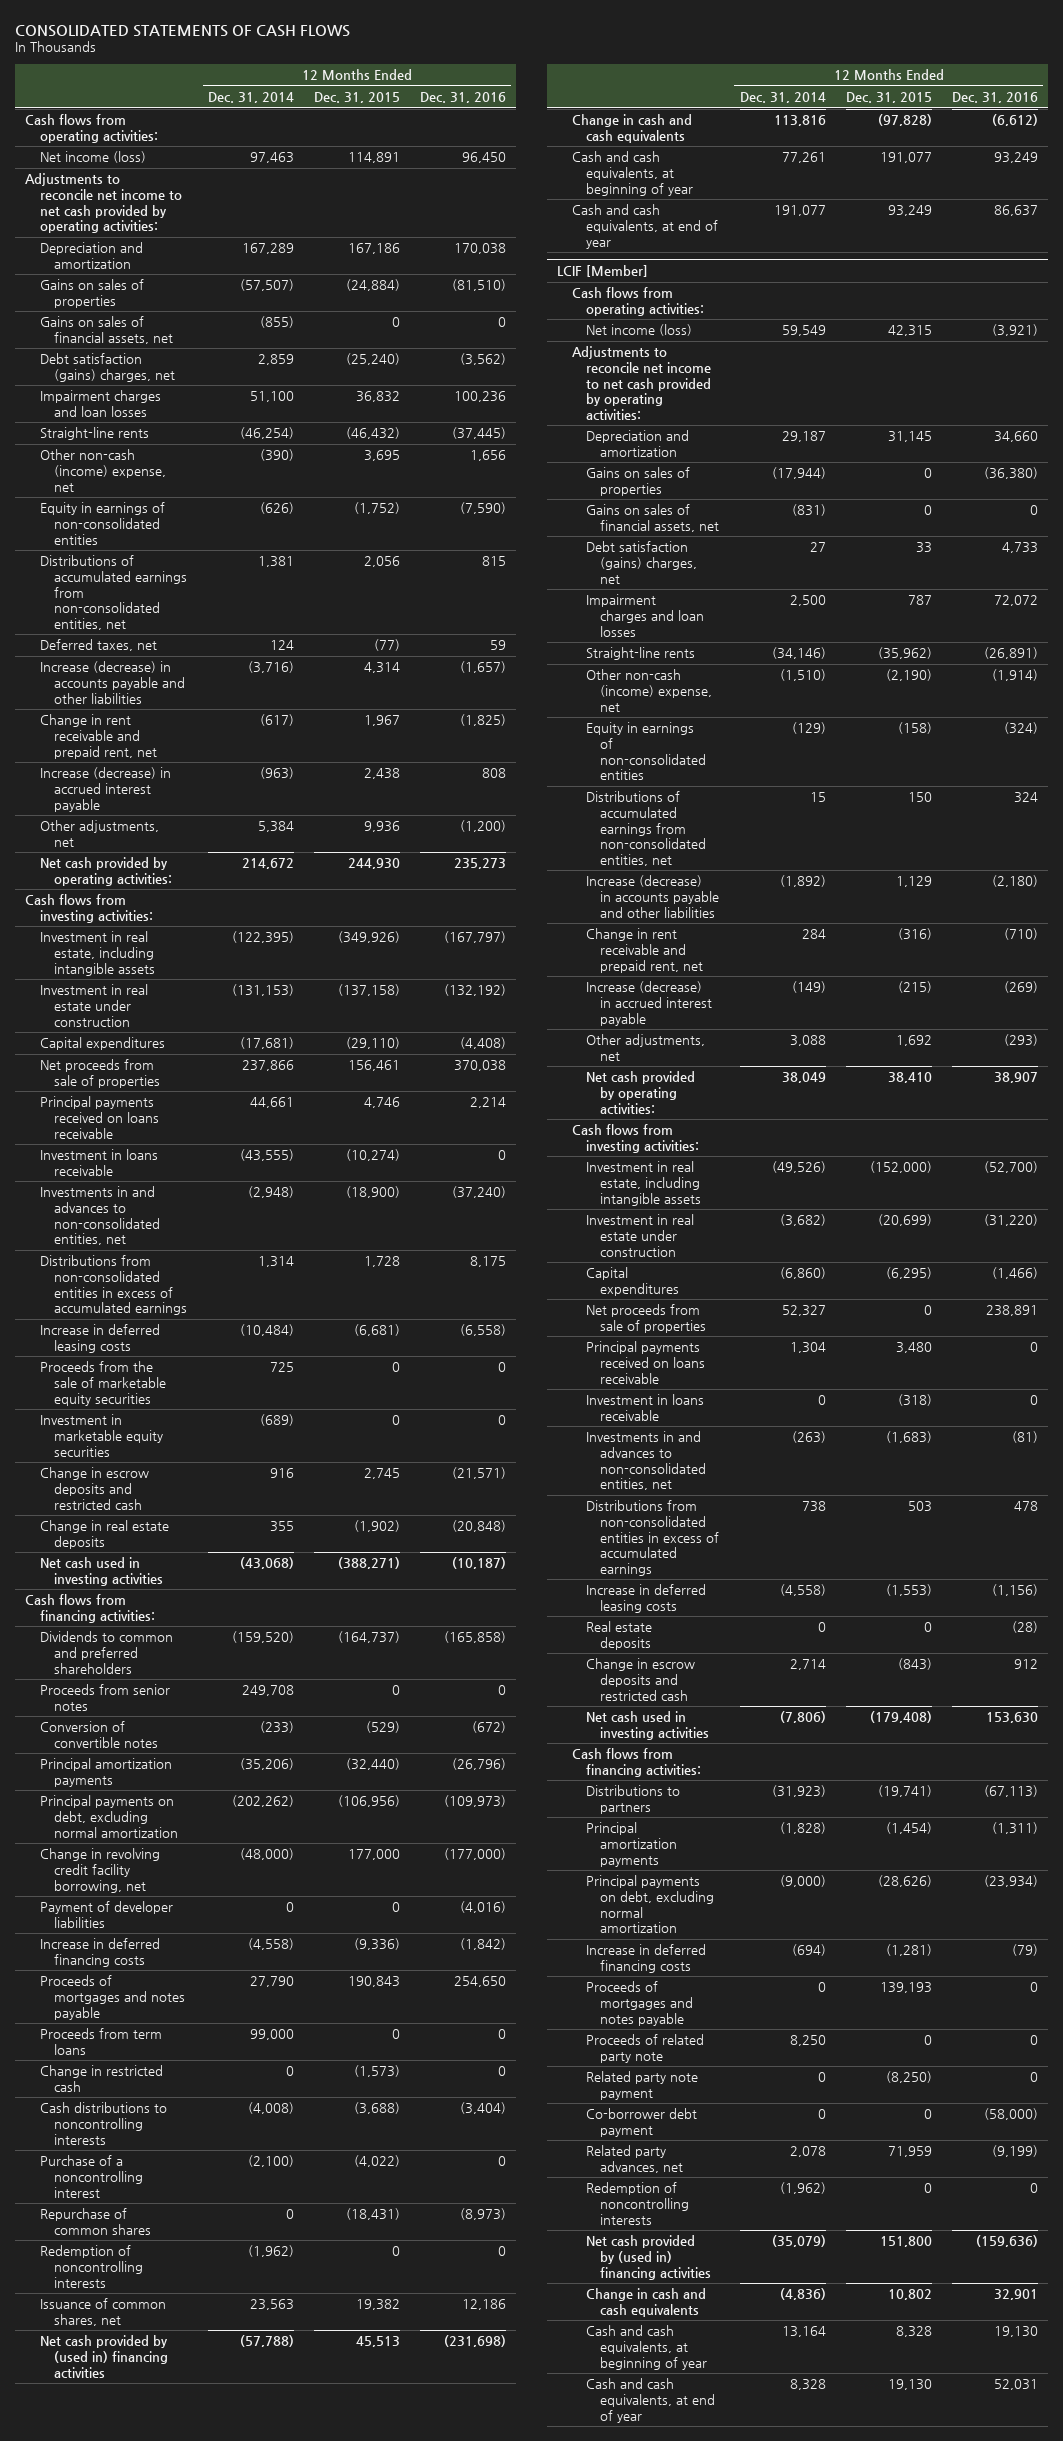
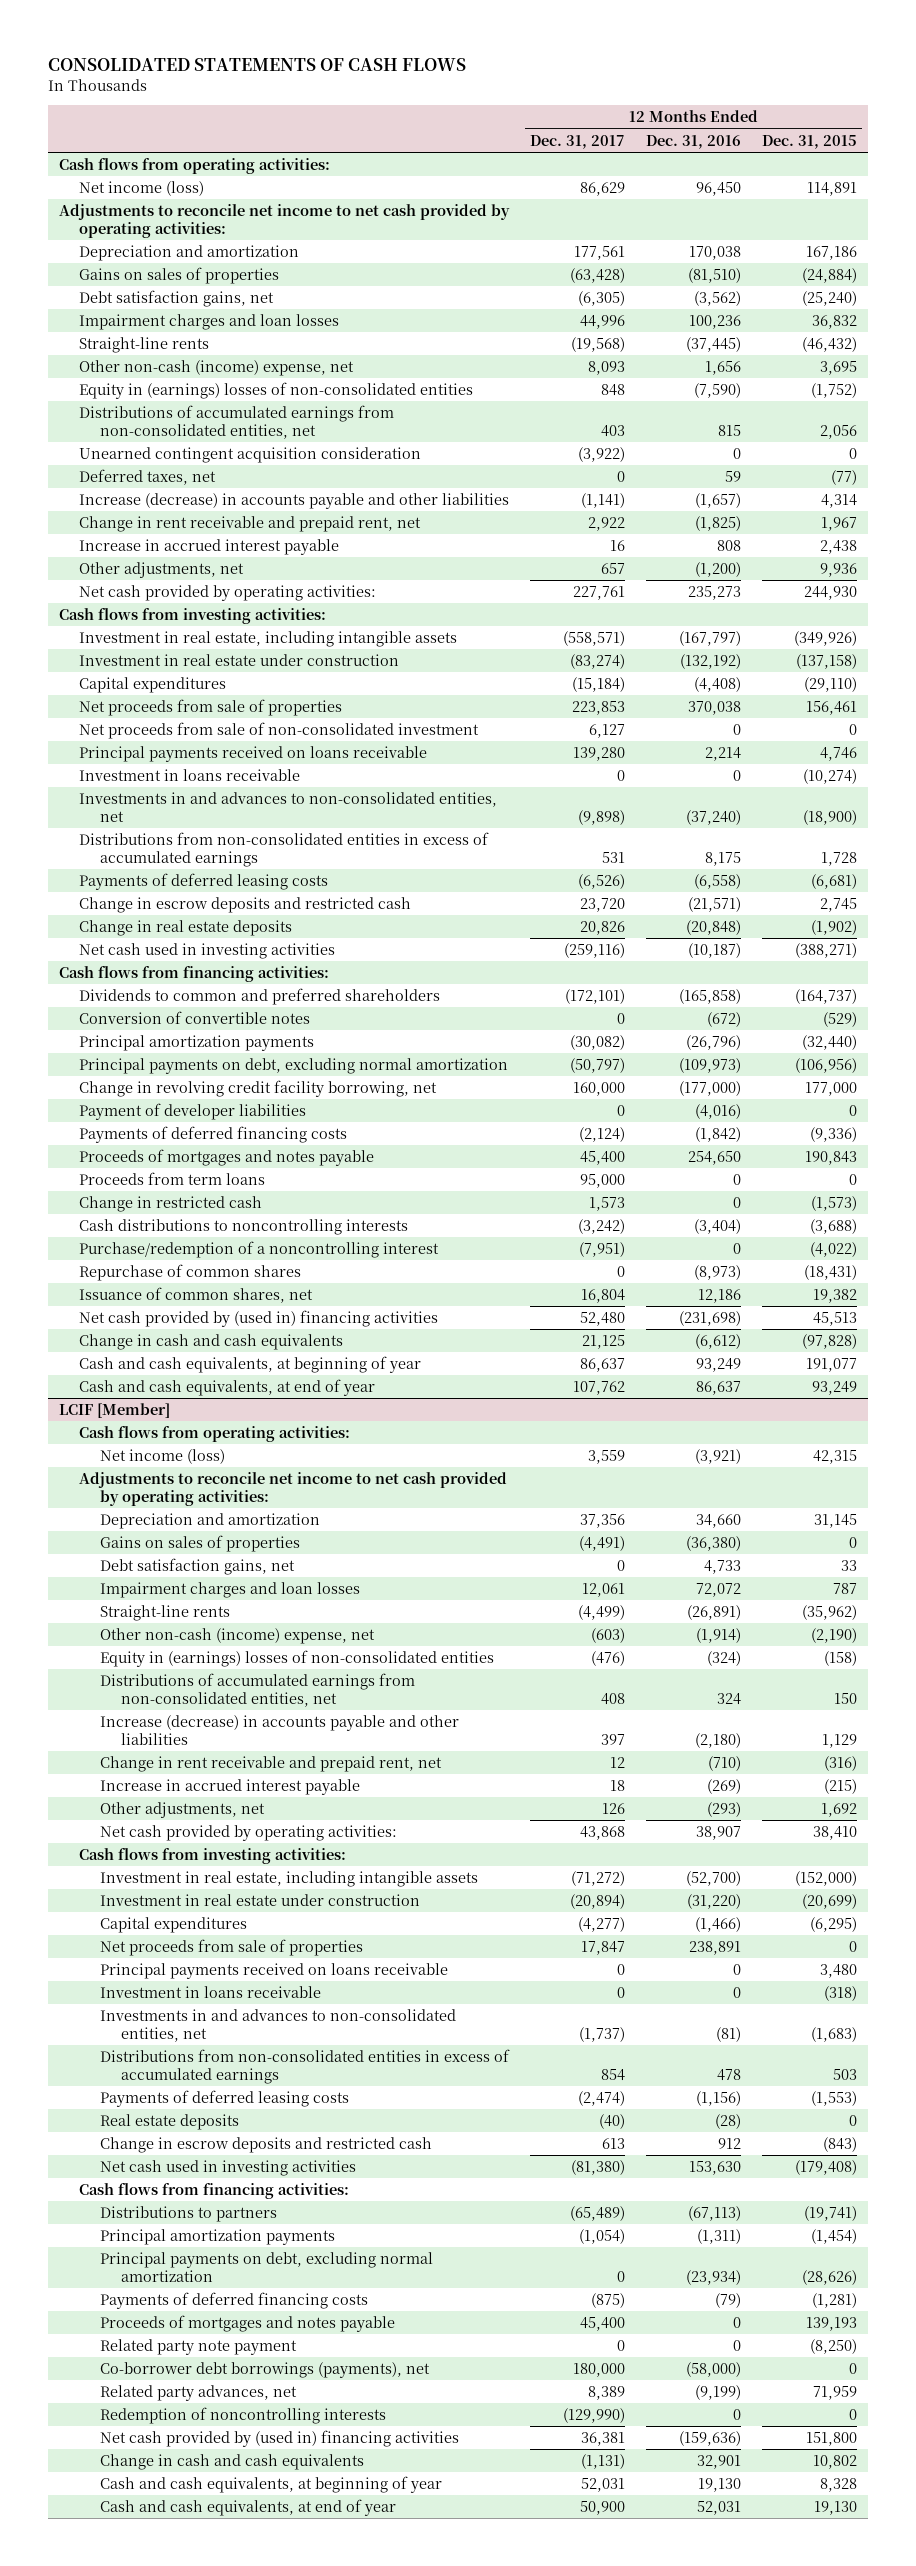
- | 12 Months Ended Dec. 31, 2014 | 12 Months Ended Dec. 31, 2015 | 12 Months Ended Dec. 31, 2016
+ | 12 Months Ended Dec. 31, 2017 | 12 Months Ended Dec. 31, 2016 | 12 Months Ended Dec. 31, 2015
- Gains on sales of financial assets, net | (855) | 0 | 0
- Debt satisfaction (gains) charges, net | 2,859 | (25,240) | (3,562)
+ Debt satisfaction gains, net | (6,305) | (3,562) | (25,240)
- Equity in earnings of non-consolidated entities | (626) | (1,752) | (7,590)
+ Equity in (earnings) losses of non-consolidated entities | 848 | (7,590) | (1,752)
+ Unearned contingent acquisition consideration | (3,922) | 0 | 0
- Increase (decrease) in accrued interest payable | (963) | 2,438 | 808
+ Increase in accrued interest payable | 16 | 808 | 2,438
+ Net proceeds from sale of non-consolidated investment | 6,127 | 0 | 0
- Increase in deferred leasing costs | (10,484) | (6,681) | (6,558)
- Proceeds from the sale of marketable equity securities | 725 | 0 | 0
- Investment in marketable equity securities | (689) | 0 | 0
+ Payments of deferred leasing costs | (6,526) | (6,558) | (6,681)
- Proceeds from senior notes | 249,708 | 0 | 0
- Increase in deferred financing costs | (4,558) | (9,336) | (1,842)
+ Payments of deferred financing costs | (2,124) | (1,842) | (9,336)
- Purchase of a noncontrolling interest | (2,100) | (4,022) | 0
+ Purchase/redemption of a noncontrolling interest | (7,951) | 0 | (4,022)
- Redemption of noncontrolling interests | (1,962) | 0 | 0
@ LCIF [Member]
- Gains on sales of financial assets, net | (831) | 0 | 0
- Debt satisfaction (gains) charges, net | 27 | 33 | 4,733
+ Debt satisfaction gains, net | 0 | 4,733 | 33
- Equity in earnings of non-consolidated entities | (129) | (158) | (324)
+ Equity in (earnings) losses of non-consolidated entities | (476) | (324) | (158)
- Increase (decrease) in accrued interest payable | (149) | (215) | (269)
+ Increase in accrued interest payable | 18 | (269) | (215)
- Increase in deferred leasing costs | (4,558) | (1,553) | (1,156)
+ Payments of deferred leasing costs | (2,474) | (1,156) | (1,553)
- Increase in deferred financing costs | (694) | (1,281) | (79)
+ Payments of deferred financing costs | (875) | (79) | (1,281)
- Proceeds of related party note | 8,250 | 0 | 0
- Co-borrower debt payment | 0 | 0 | (58,000)
+ Co-borrower debt borrowings (payments), net | 180,000 | (58,000) | 0

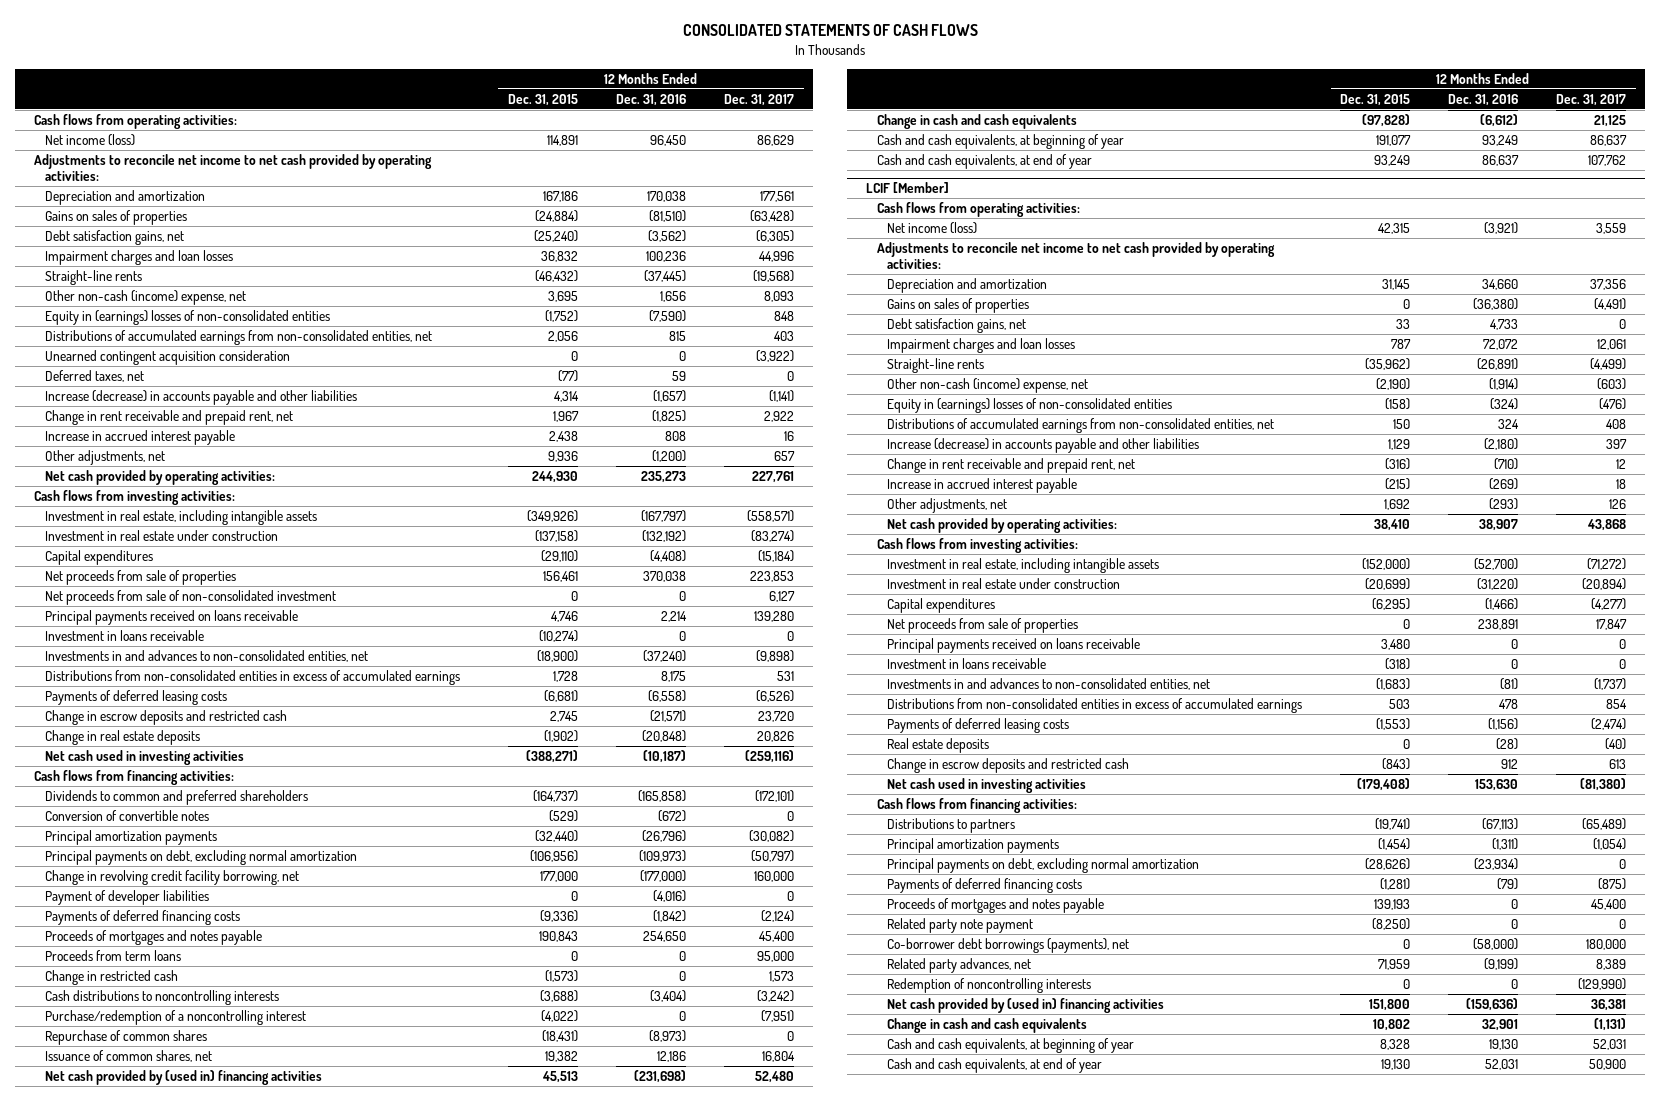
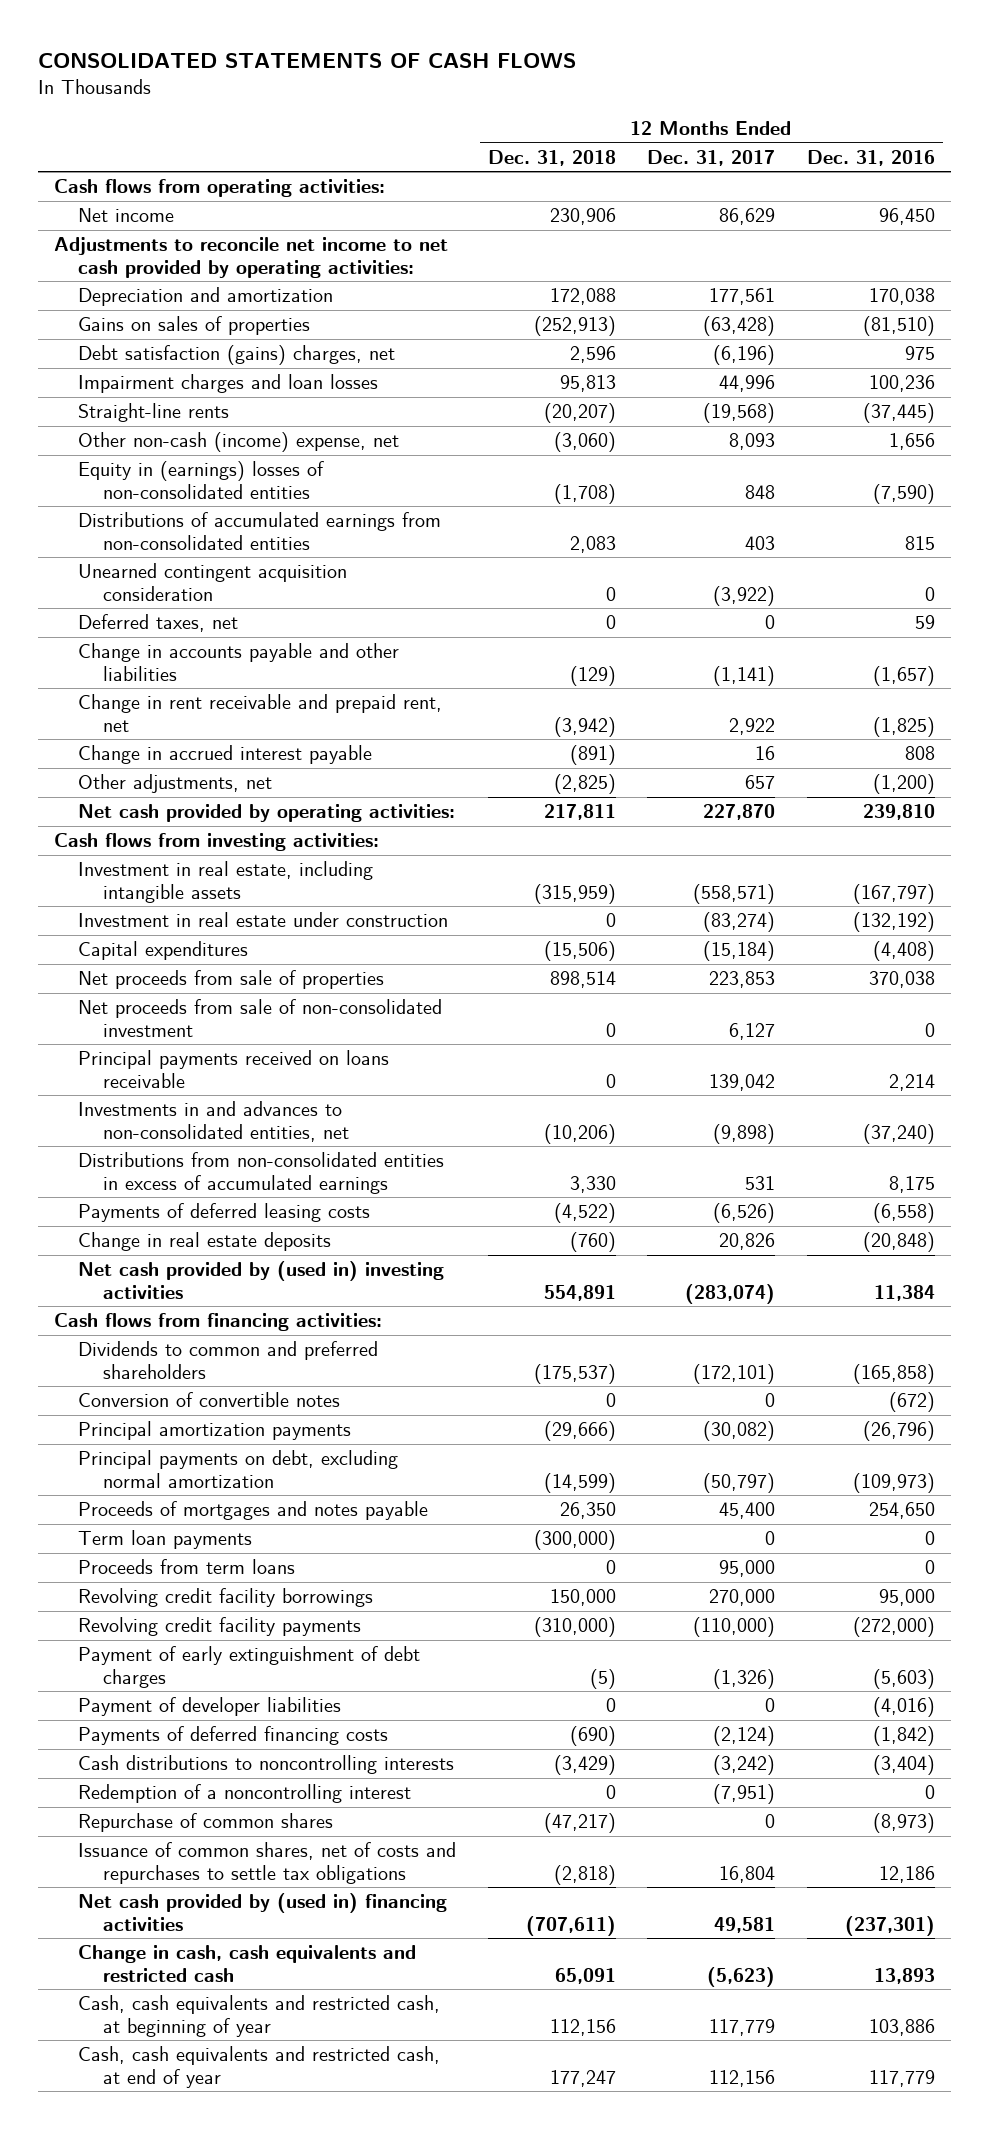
- | 12 Months Ended Dec. 31, 2015 | 12 Months Ended Dec. 31, 2016 | 12 Months Ended Dec. 31, 2017
+ | 12 Months Ended Dec. 31, 2018 | 12 Months Ended Dec. 31, 2017 | 12 Months Ended Dec. 31, 2016
- Net income (loss) | 114,891 | 96,450 | 86,629
+ Net income | 230,906 | 86,629 | 96,450
- Debt satisfaction gains, net | (25,240) | (3,562) | (6,305)
+ Debt satisfaction (gains) charges, net | 2,596 | (6,196) | 975
- Distributions of accumulated earnings from non-consolidated entities, net | 2,056 | 815 | 403
+ Distributions of accumulated earnings from non-consolidated entities | 2,083 | 403 | 815
- Increase (decrease) in accounts payable and other liabilities | 4,314 | (1,657) | (1,141)
+ Change in accounts payable and other liabilities | (129) | (1,141) | (1,657)
- Increase in accrued interest payable | 2,438 | 808 | 16
+ Change in accrued interest payable | (891) | 16 | 808
- Net cash provided by operating activities: | 244,930 | 235,273 | 227,761
+ Net cash provided by operating activities: | 217,811 | 227,870 | 239,810
- Principal payments received on loans receivable | 4,746 | 2,214 | 139,280
- Investment in loans receivable | (10,274) | 0 | 0
+ Principal payments received on loans receivable | 0 | 139,042 | 2,214
- Change in escrow deposits and restricted cash | 2,745 | (21,571) | 23,720
- Net cash used in investing activities | (388,271) | (10,187) | (259,116)
+ Net cash provided by (used in) investing activities | 554,891 | (283,074) | 11,384
- Change in revolving credit facility borrowing, net | 177,000 | (177,000) | 160,000
+ Term loan payments | (300,000) | 0 | 0
- Change in restricted cash | (1,573) | 0 | 1,573
+ Revolving credit facility borrowings | 150,000 | 270,000 | 95,000
+ Revolving credit facility payments | (310,000) | (110,000) | (272,000)
+ Payment of early extinguishment of debt charges | (5) | (1,326) | (5,603)
moved down: Payment of developer liabilities | 0 | 0 | (4,016)
moved down: Payments of deferred financing costs | (690) | (2,124) | (1,842)
- Purchase/redemption of a noncontrolling interest | (4,022) | 0 | (7,951)
+ Redemption of a noncontrolling interest | 0 | (7,951) | 0
- Issuance of common shares, net | 19,382 | 12,186 | 16,804
- Net cash provided by (used in) financing activities | 45,513 | (231,698) | 52,480
- Change in cash and cash equivalents | (97,828) | (6,612) | 21,125
- Cash and cash equivalents, at beginning of year | 191,077 | 93,249 | 86,637
- Cash and cash equivalents, at end of year | 93,249 | 86,637 | 107,762
- LCIF [Member]
- Cash flows from operating activities:
- Net income (loss) | 42,315 | (3,921) | 3,559
- Adjustments to reconcile net income to net cash provided by operating activities:
- Depreciation and amortization | 31,145 | 34,660 | 37,356
- Gains on sales of properties | 0 | (36,380) | (4,491)
- Debt satisfaction gains, net | 33 | 4,733 | 0
- Impairment charges and loan losses | 787 | 72,072 | 12,061
- Straight-line rents | (35,962) | (26,891) | (4,499)
- Other non-cash (income) expense, net | (2,190) | (1,914) | (603)
- Equity in (earnings) losses of non-consolidated entities | (158) | (324) | (476)
- Distributions of accumulated earnings from non-consolidated entities, net | 150 | 324 | 408
- Increase (decrease) in accounts payable and other liabilities | 1,129 | (2,180) | 397
- Change in rent receivable and prepaid rent, net | (316) | (710) | 12
- Increase in accrued interest payable | (215) | (269) | 18
- Other adjustments, net | 1,692 | (293) | 126
- Net cash provided by operating activities: | 38,410 | 38,907 | 43,868
- Cash flows from investing activities:
- Investment in real estate, including intangible assets | (152,000) | (52,700) | (71,272)
- Investment in real estate under construction | (20,699) | (31,220) | (20,894)
- Capital expenditures | (6,295) | (1,466) | (4,277)
- Net proceeds from sale of properties | 0 | 238,891 | 17,847
- Principal payments received on loans receivable | 3,480 | 0 | 0
- Investment in loans receivable | (318) | 0 | 0
- Investments in and advances to non-consolidated entities, net | (1,683) | (81) | (1,737)
- Distributions from non-consolidated entities in excess of accumulated earnings | 503 | 478 | 854
- Payments of deferred leasing costs | (1,553) | (1,156) | (2,474)
- Real estate deposits | 0 | (28) | (40)
- Change in escrow deposits and restricted cash | (843) | 912 | 613
- Net cash used in investing activities | (179,408) | 153,630 | (81,380)
- Cash flows from financing activities:
- Distributions to partners | (19,741) | (67,113) | (65,489)
- Principal amortization payments | (1,454) | (1,311) | (1,054)
- Principal payments on debt, excluding normal amortization | (28,626) | (23,934) | 0
- Payments of deferred financing costs | (1,281) | (79) | (875)
- Proceeds of mortgages and notes payable | 139,193 | 0 | 45,400
- Related party note payment | (8,250) | 0 | 0
- Co-borrower debt borrowings (payments), net | 0 | (58,000) | 180,000
- Related party advances, net | 71,959 | (9,199) | 8,389
- Redemption of noncontrolling interests | 0 | 0 | (129,990)
- Net cash provided by (used in) financing activities | 151,800 | (159,636) | 36,381
- Change in cash and cash equivalents | 10,802 | 32,901 | (1,131)
- Cash and cash equivalents, at beginning of year | 8,328 | 19,130 | 52,031
- Cash and cash equivalents, at end of year | 19,130 | 52,031 | 50,900
+ Issuance of common shares, net of costs and repurchases to settle tax obligations | (2,818) | 16,804 | 12,186
+ Net cash provided by (used in) financing activities | (707,611) | 49,581 | (237,301)
+ Change in cash, cash equivalents and restricted cash | 65,091 | (5,623) | 13,893
+ Cash, cash equivalents and restricted cash, at beginning of year | 112,156 | 117,779 | 103,886
+ Cash, cash equivalents and restricted cash, at end of year | 177,247 | 112,156 | 117,779

